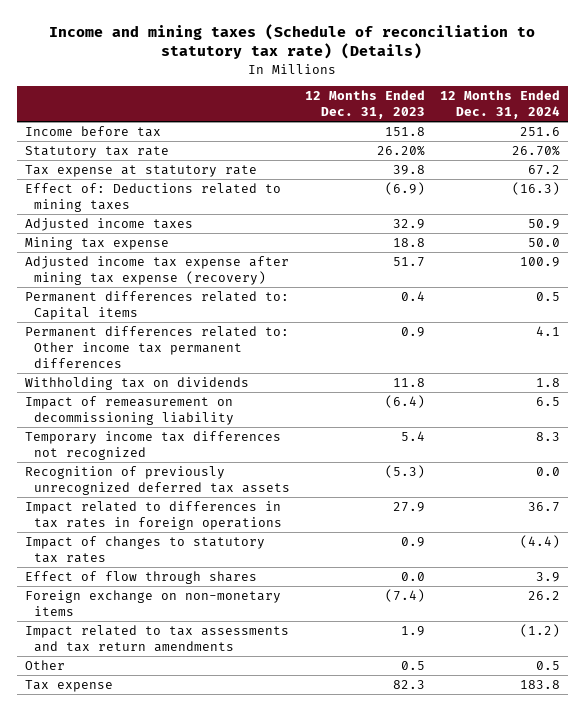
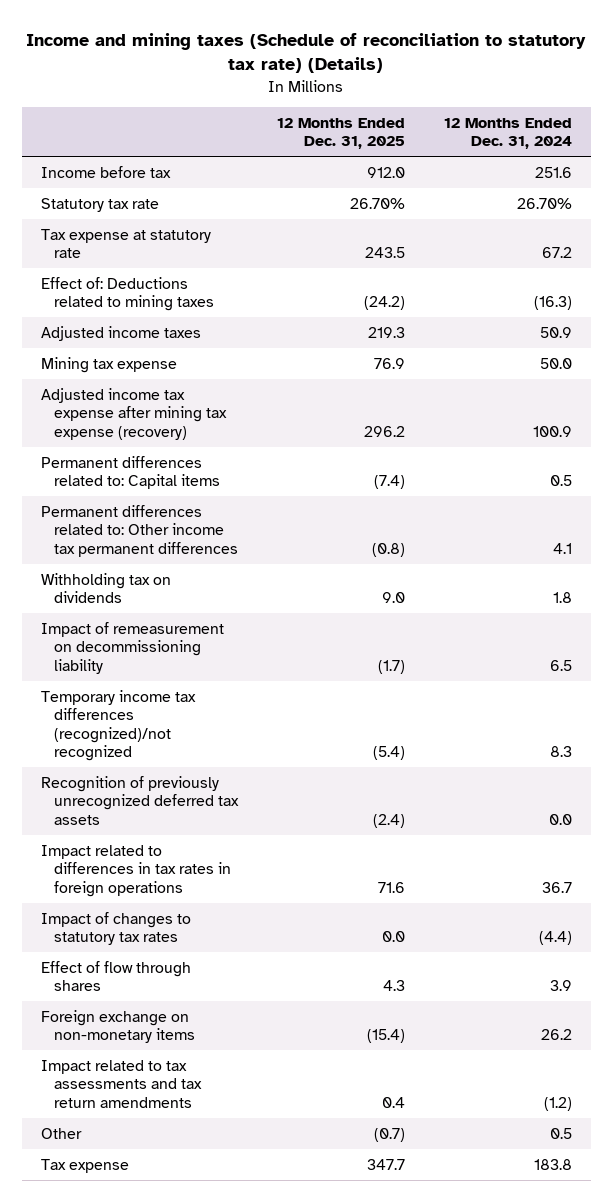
- | 12 Months Ended Dec. 31, 2023 | 12 Months Ended Dec. 31, 2024
+ | 12 Months Ended Dec. 31, 2025 | 12 Months Ended Dec. 31, 2024
- Temporary income tax differences not recognized | 5.4 | 8.3
+ Temporary income tax differences (recognized)/not recognized | (5.4) | 8.3

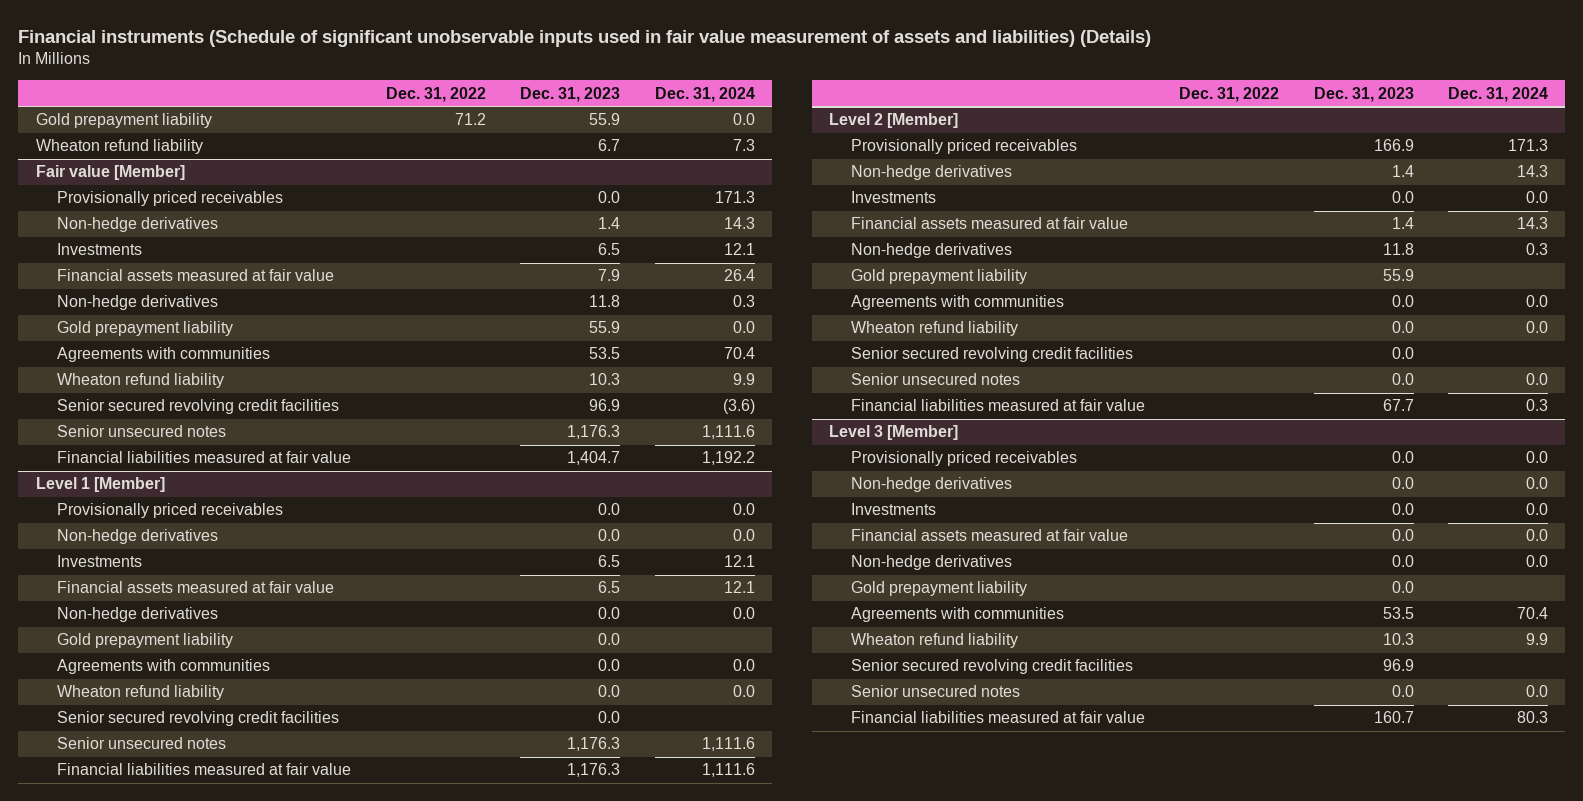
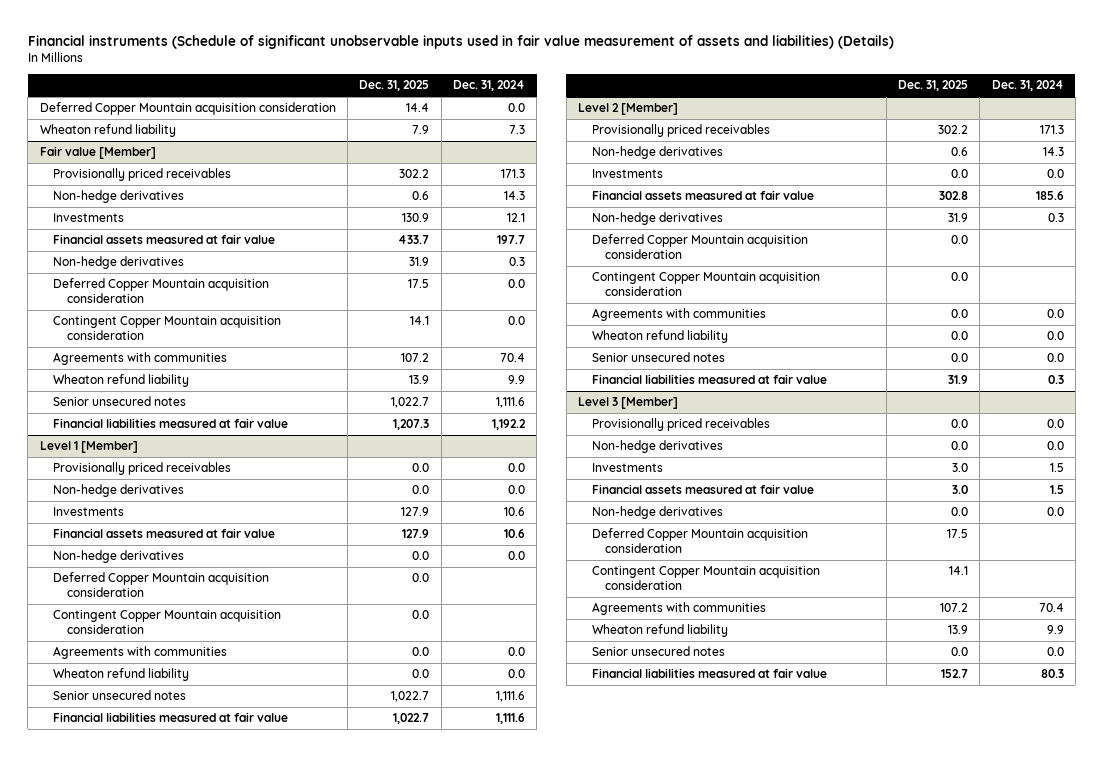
- | Dec. 31, 2022 | Dec. 31, 2023 | Dec. 31, 2024
+ | Dec. 31, 2025 | Dec. 31, 2024
- Gold prepayment liability | 71.2 | 55.9 | 0.0
+ Deferred Copper Mountain acquisition consideration | 14.4 | 0.0
@ Fair value [Member]
- Financial assets measured at fair value | | 7.9 | 26.4
+ Financial assets measured at fair value | 433.7 | 197.7
- Gold prepayment liability | | 55.9 | 0.0
+ Deferred Copper Mountain acquisition consideration | 17.5 | 0.0
+ Contingent Copper Mountain acquisition consideration | 14.1 | 0.0
- Senior secured revolving credit facilities | | 96.9 | (3.6)
@ Level 1 [Member]
- Investments | | 6.5 | 12.1
- Financial assets measured at fair value | | 6.5 | 12.1
+ Investments | 127.9 | 10.6
+ Financial assets measured at fair value | 127.9 | 10.6
- Gold prepayment liability | | 0.0 |
+ Deferred Copper Mountain acquisition consideration | 0.0 |
+ Contingent Copper Mountain acquisition consideration | 0.0 |
- Senior secured revolving credit facilities | | 0.0 |
@ Level 2 [Member]
- Financial assets measured at fair value | | 1.4 | 14.3
+ Financial assets measured at fair value | 302.8 | 185.6
- Gold prepayment liability | | 55.9 |
+ Deferred Copper Mountain acquisition consideration | 0.0 |
+ Contingent Copper Mountain acquisition consideration | 0.0 |
- Senior secured revolving credit facilities | | 0.0 |
@ Level 3 [Member]
- Investments | | 0.0 | 0.0
- Financial assets measured at fair value | | 0.0 | 0.0
+ Investments | 3.0 | 1.5
+ Financial assets measured at fair value | 3.0 | 1.5
- Gold prepayment liability | | 0.0 |
+ Deferred Copper Mountain acquisition consideration | 17.5 |
+ Contingent Copper Mountain acquisition consideration | 14.1 |
- Senior secured revolving credit facilities | | 96.9 |

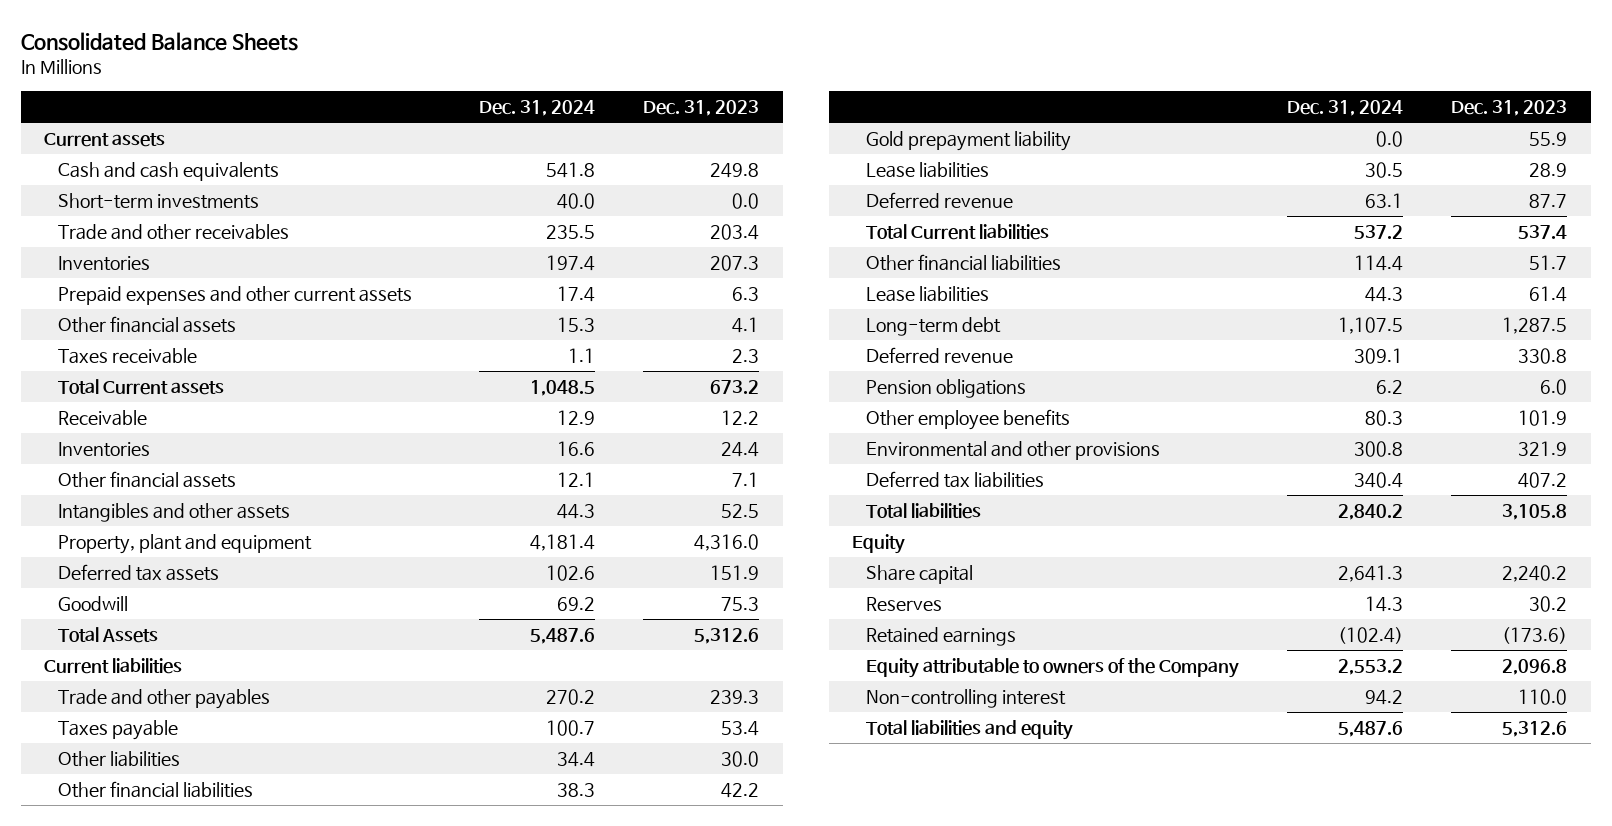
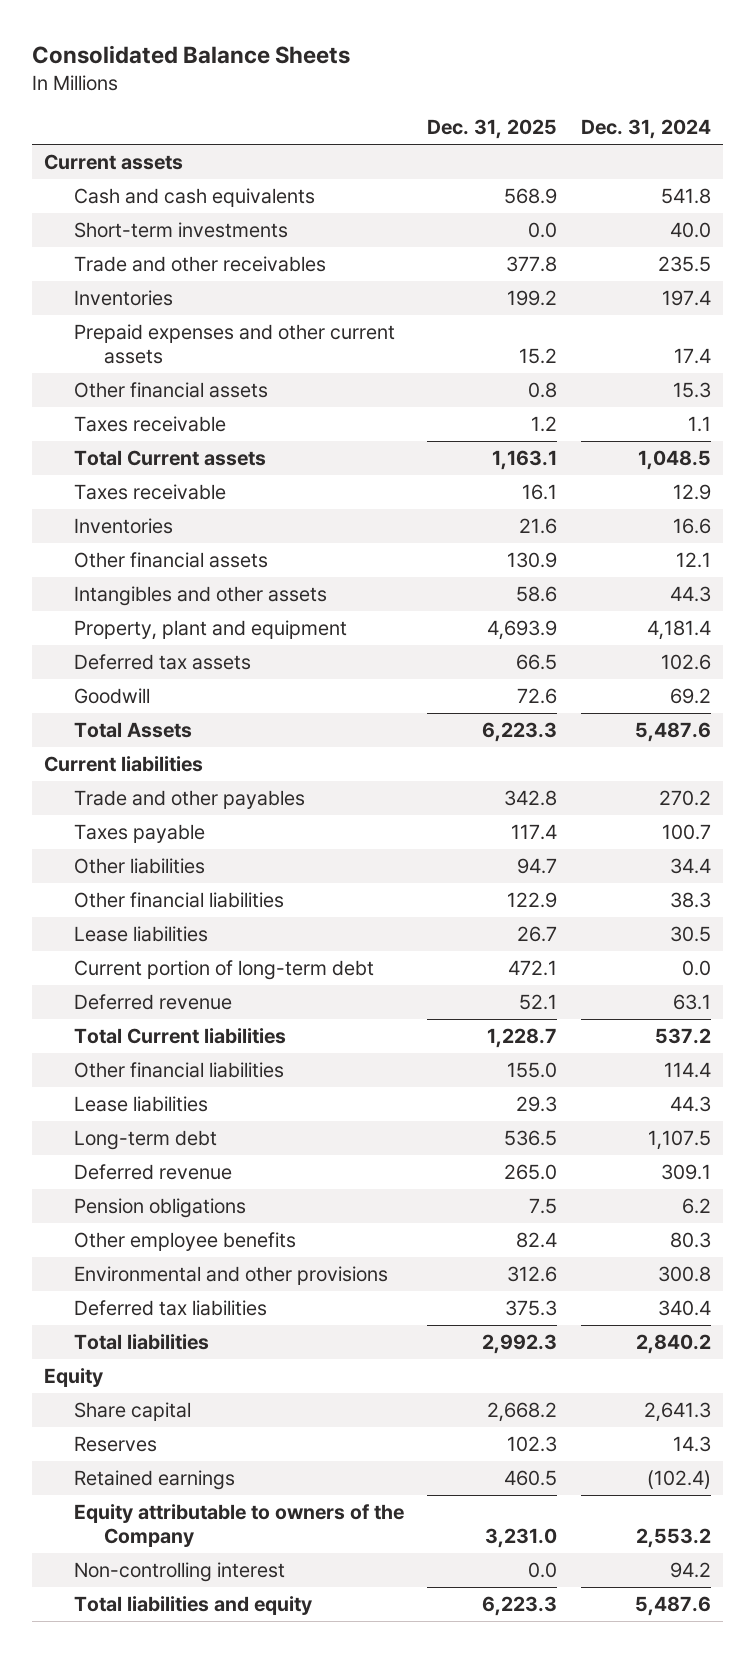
- | Dec. 31, 2024 | Dec. 31, 2023
+ | Dec. 31, 2025 | Dec. 31, 2024
- Receivable | 12.9 | 12.2
+ Taxes receivable | 16.1 | 12.9
- Gold prepayment liability | 0.0 | 55.9
+ Current portion of long-term debt | 472.1 | 0.0

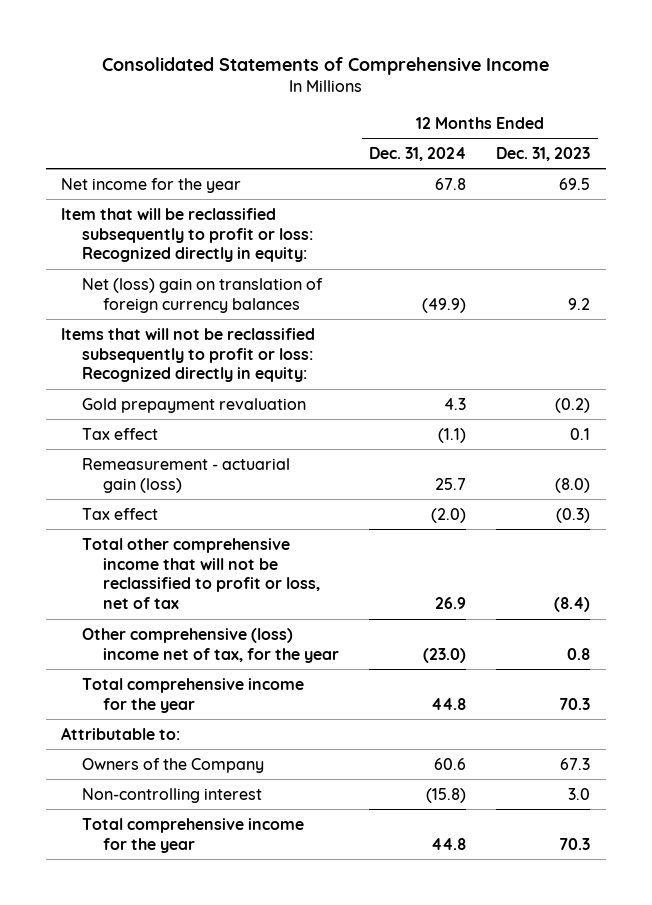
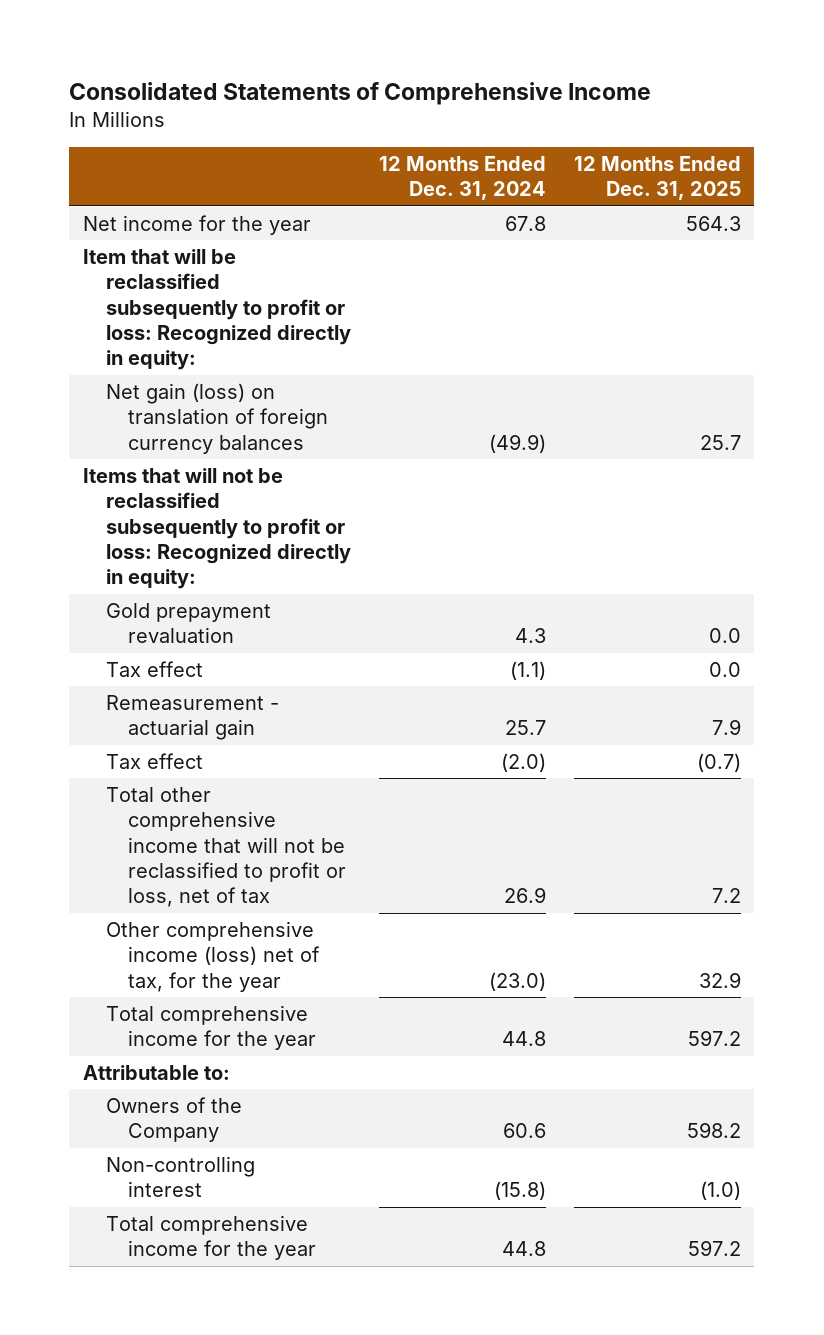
- | 12 Months Ended Dec. 31, 2024 | 12 Months Ended Dec. 31, 2023
+ | 12 Months Ended Dec. 31, 2024 | 12 Months Ended Dec. 31, 2025
- Net (loss) gain on translation of foreign currency balances | (49.9) | 9.2
+ Net gain (loss) on translation of foreign currency balances | (49.9) | 25.7
- Remeasurement - actuarial gain (loss) | 25.7 | (8.0)
+ Remeasurement - actuarial gain | 25.7 | 7.9
- Other comprehensive (loss) income net of tax, for the year | (23.0) | 0.8
+ Other comprehensive income (loss) net of tax, for the year | (23.0) | 32.9

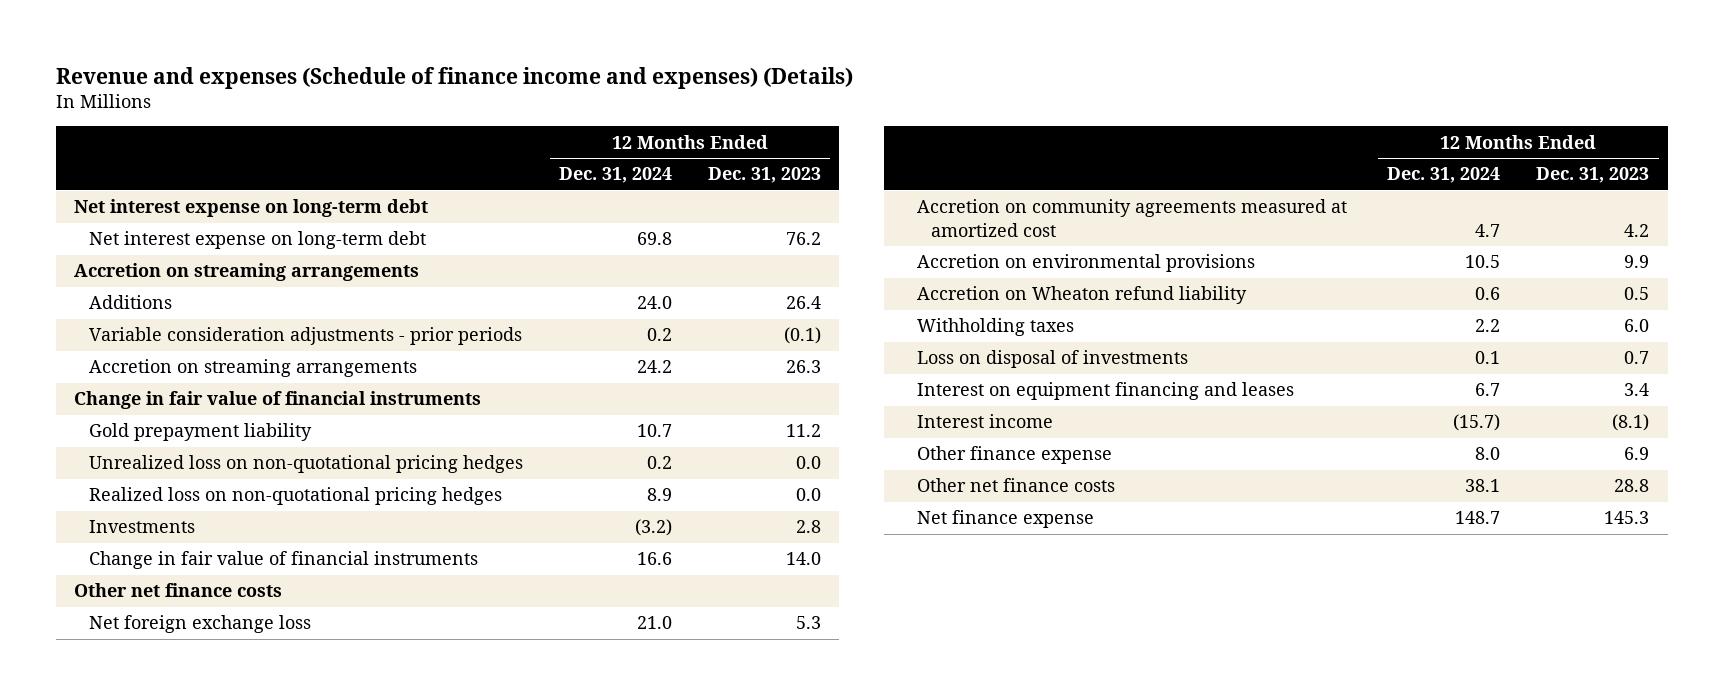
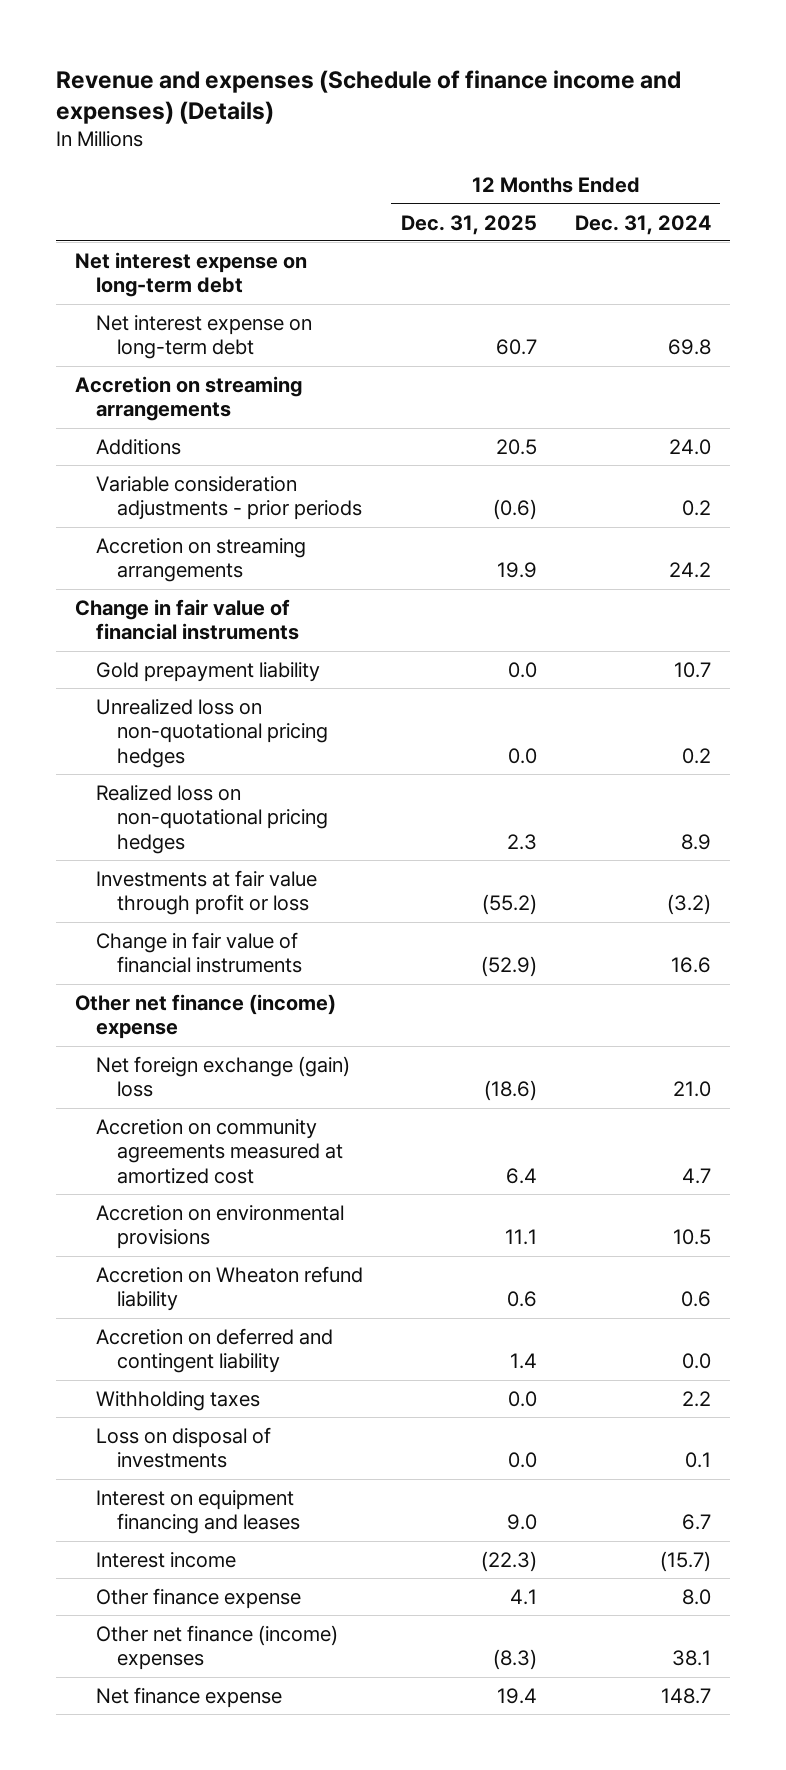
- | 12 Months Ended Dec. 31, 2024 | 12 Months Ended Dec. 31, 2023
+ | 12 Months Ended Dec. 31, 2025 | 12 Months Ended Dec. 31, 2024
- Investments | (3.2) | 2.8
+ Investments at fair value through profit or loss | (55.2) | (3.2)
- Other net finance costs
- Net foreign exchange loss | 21.0 | 5.3
+ Other net finance (income) expense
+ Net foreign exchange (gain) loss | (18.6) | 21.0
+ Accretion on deferred and contingent liability | 1.4 | 0.0
- Other net finance costs | 38.1 | 28.8
+ Other net finance (income) expenses | (8.3) | 38.1

